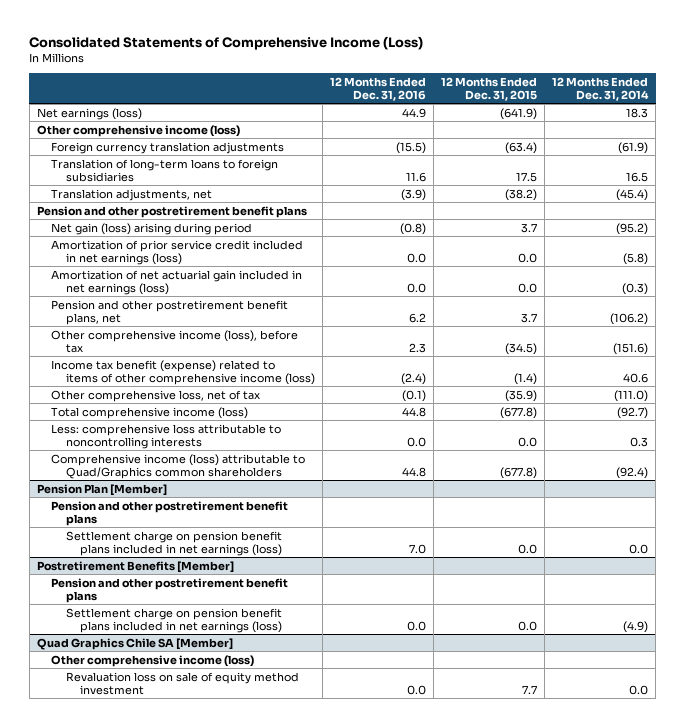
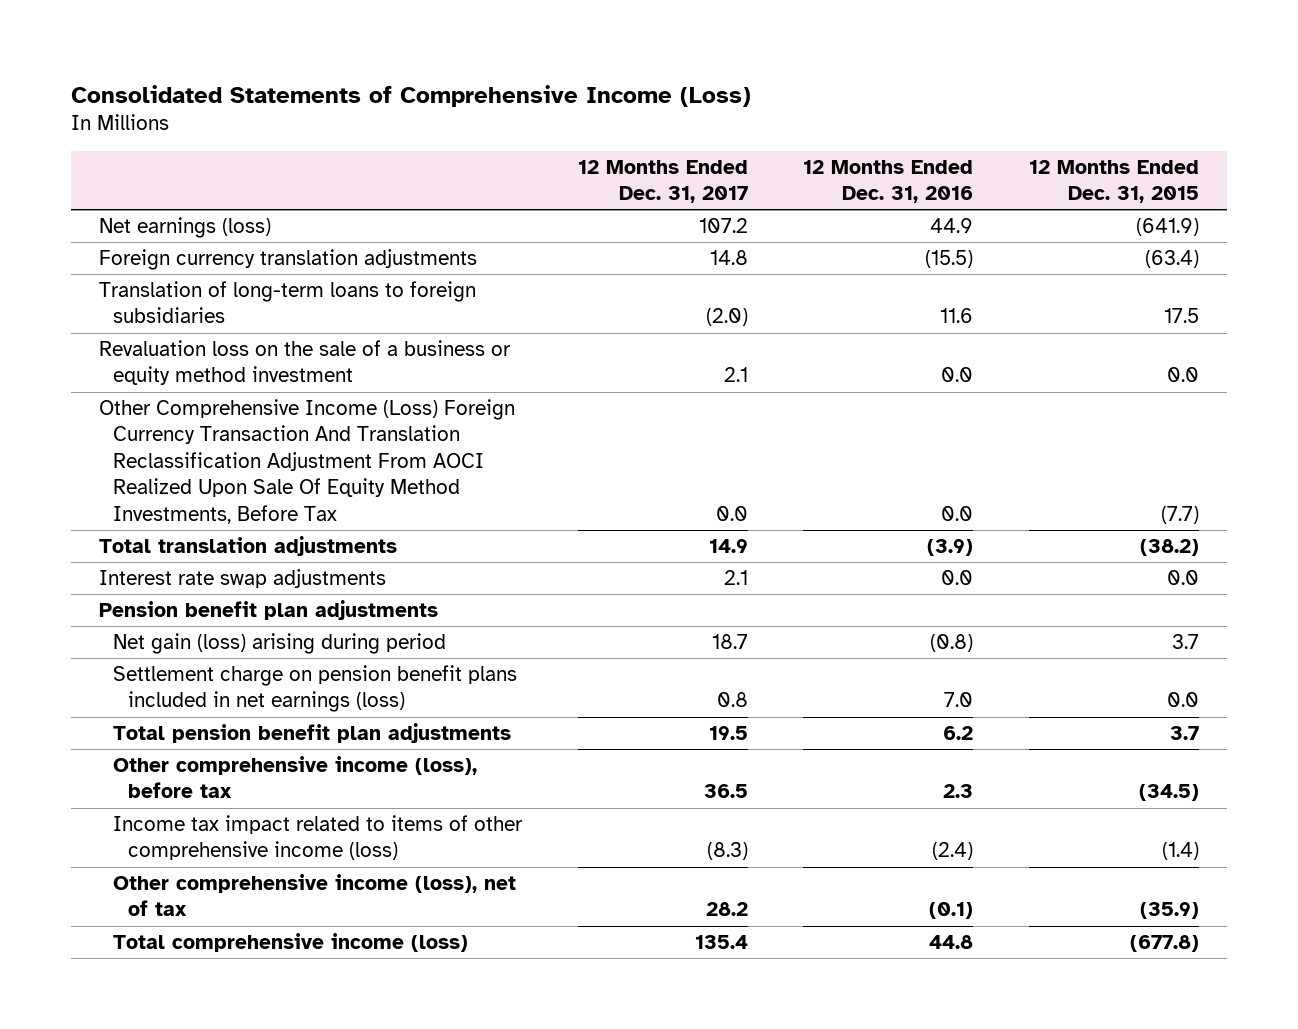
- | 12 Months Ended Dec. 31, 2016 | 12 Months Ended Dec. 31, 2015 | 12 Months Ended Dec. 31, 2014
+ | 12 Months Ended Dec. 31, 2017 | 12 Months Ended Dec. 31, 2016 | 12 Months Ended Dec. 31, 2015
- Other comprehensive income (loss)
- Translation adjustments, net | (3.9) | (38.2) | (45.4)
- Pension and other postretirement benefit plans
+ Revaluation loss on the sale of a business or equity method investment | 2.1 | 0.0 | 0.0
+ Other Comprehensive Income (Loss) Foreign Currency Transaction And Translation Reclassification Adjustment From AOCI Realized Upon Sale Of Equity Method Investments, Before Tax | 0.0 | 0.0 | (7.7)
+ Total translation adjustments | 14.9 | (3.9) | (38.2)
+ Interest rate swap adjustments | 2.1 | 0.0 | 0.0
+ Pension benefit plan adjustments
- Amortization of prior service credit included in net earnings (loss) | 0.0 | 0.0 | (5.8)
- Amortization of net actuarial gain included in net earnings (loss) | 0.0 | 0.0 | (0.3)
- Pension and other postretirement benefit plans, net | 6.2 | 3.7 | (106.2)
+ Settlement charge on pension benefit plans included in net earnings (loss) | 0.8 | 7.0 | 0.0
+ Total pension benefit plan adjustments | 19.5 | 6.2 | 3.7
- Income tax benefit (expense) related to items of other comprehensive income (loss) | (2.4) | (1.4) | 40.6
- Other comprehensive loss, net of tax | (0.1) | (35.9) | (111.0)
+ Income tax impact related to items of other comprehensive income (loss) | (8.3) | (2.4) | (1.4)
+ Other comprehensive income (loss), net of tax | 28.2 | (0.1) | (35.9)
- Less: comprehensive loss attributable to noncontrolling interests | 0.0 | 0.0 | 0.3
- Comprehensive income (loss) attributable to Quad/Graphics common shareholders | 44.8 | (677.8) | (92.4)
- Pension Plan [Member]
- Pension and other postretirement benefit plans
- Settlement charge on pension benefit plans included in net earnings (loss) | 7.0 | 0.0 | 0.0
- Postretirement Benefits [Member]
- Pension and other postretirement benefit plans
- Settlement charge on pension benefit plans included in net earnings (loss) | 0.0 | 0.0 | (4.9)
- Quad Graphics Chile SA [Member]
- Other comprehensive income (loss)
- Revaluation loss on sale of equity method investment | 0.0 | 7.7 | 0.0

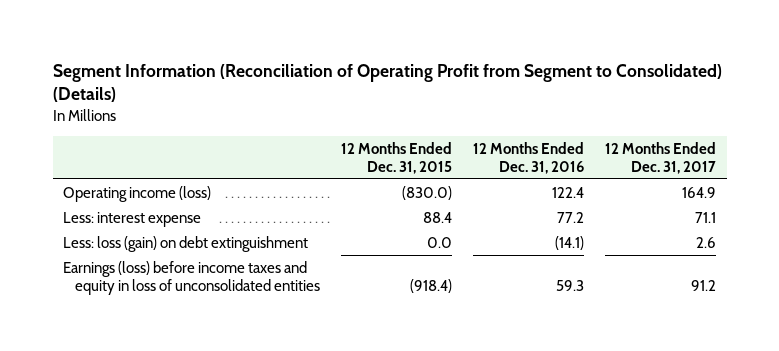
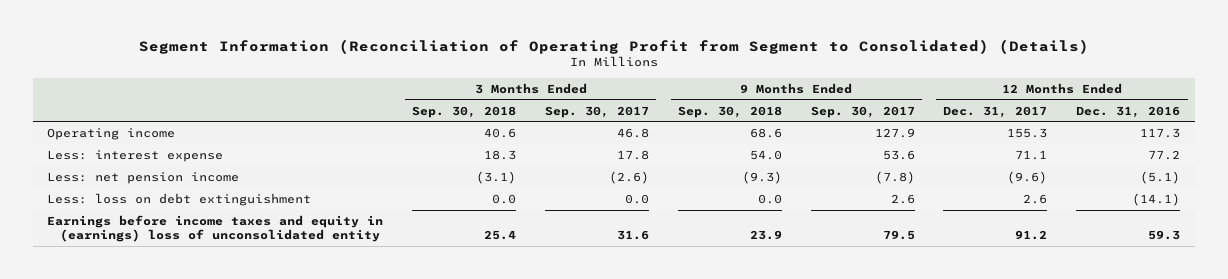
- | 12 Months Ended Dec. 31, 2015 | 12 Months Ended Dec. 31, 2016 | 12 Months Ended Dec. 31, 2017
+ | 3 Months Ended Sep. 30, 2018 | 3 Months Ended Sep. 30, 2017 | 9 Months Ended Sep. 30, 2018 | 9 Months Ended Sep. 30, 2017 | 12 Months Ended Dec. 31, 2017 | 12 Months Ended Dec. 31, 2016
- Operating income (loss) | (830.0) | 122.4 | 164.9
+ Operating income | 40.6 | 46.8 | 68.6 | 127.9 | 155.3 | 117.3
- Less: loss (gain) on debt extinguishment | 0.0 | (14.1) | 2.6
- Earnings (loss) before income taxes and equity in loss of unconsolidated entities | (918.4) | 59.3 | 91.2
+ Less: net pension income | (3.1) | (2.6) | (9.3) | (7.8) | (9.6) | (5.1)
+ Less: loss on debt extinguishment | 0.0 | 0.0 | 0.0 | 2.6 | 2.6 | (14.1)
+ Earnings before income taxes and equity in (earnings) loss of unconsolidated entity | 25.4 | 31.6 | 23.9 | 79.5 | 91.2 | 59.3

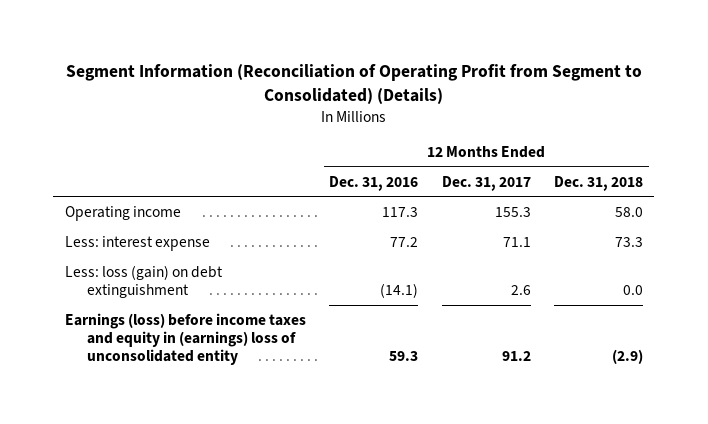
- | 3 Months Ended Sep. 30, 2018 | 3 Months Ended Sep. 30, 2017 | 9 Months Ended Sep. 30, 2018 | 9 Months Ended Sep. 30, 2017 | 12 Months Ended Dec. 31, 2017 | 12 Months Ended Dec. 31, 2016
+ | 12 Months Ended Dec. 31, 2016 | 12 Months Ended Dec. 31, 2017 | 12 Months Ended Dec. 31, 2018
- Less: net pension income | (3.1) | (2.6) | (9.3) | (7.8) | (9.6) | (5.1)
- Less: loss on debt extinguishment | 0.0 | 0.0 | 0.0 | 2.6 | 2.6 | (14.1)
- Earnings before income taxes and equity in (earnings) loss of unconsolidated entity | 25.4 | 31.6 | 23.9 | 79.5 | 91.2 | 59.3
+ Less: loss (gain) on debt extinguishment | (14.1) | 2.6 | 0.0
+ Earnings (loss) before income taxes and equity in (earnings) loss of unconsolidated entity | 59.3 | 91.2 | (2.9)

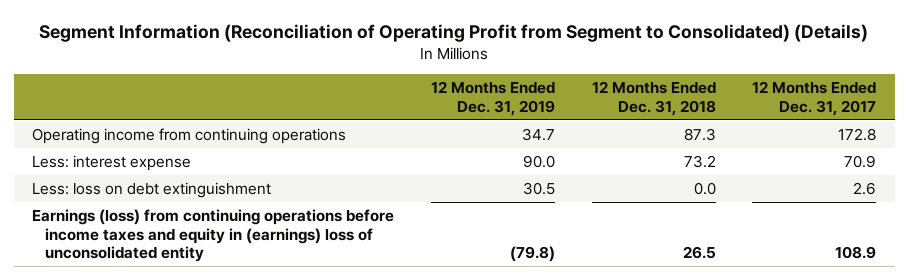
- | 12 Months Ended Dec. 31, 2016 | 12 Months Ended Dec. 31, 2017 | 12 Months Ended Dec. 31, 2018
+ | 12 Months Ended Dec. 31, 2019 | 12 Months Ended Dec. 31, 2018 | 12 Months Ended Dec. 31, 2017
- Operating income | 117.3 | 155.3 | 58.0
- Less: interest expense | 77.2 | 71.1 | 73.3
- Less: loss (gain) on debt extinguishment | (14.1) | 2.6 | 0.0
- Earnings (loss) before income taxes and equity in (earnings) loss of unconsolidated entity | 59.3 | 91.2 | (2.9)
+ Operating income from continuing operations | 34.7 | 87.3 | 172.8
+ Less: interest expense | 90.0 | 73.2 | 70.9
+ Less: loss on debt extinguishment | 30.5 | 0.0 | 2.6
+ Earnings (loss) from continuing operations before income taxes and equity in (earnings) loss of unconsolidated entity | (79.8) | 26.5 | 108.9

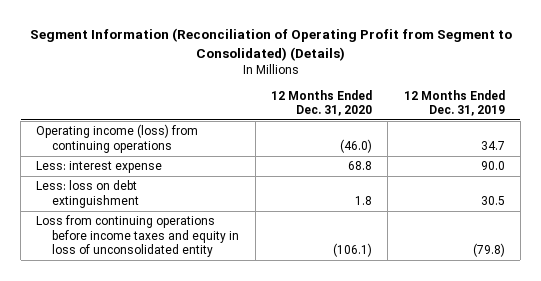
- | 12 Months Ended Dec. 31, 2019 | 12 Months Ended Dec. 31, 2018 | 12 Months Ended Dec. 31, 2017
+ | 12 Months Ended Dec. 31, 2020 | 12 Months Ended Dec. 31, 2019
- Operating income from continuing operations | 34.7 | 87.3 | 172.8
+ Operating income (loss) from continuing operations | (46.0) | 34.7
- Earnings (loss) from continuing operations before income taxes and equity in (earnings) loss of unconsolidated entity | (79.8) | 26.5 | 108.9
+ Loss from continuing operations before income taxes and equity in loss of unconsolidated entity | (106.1) | (79.8)

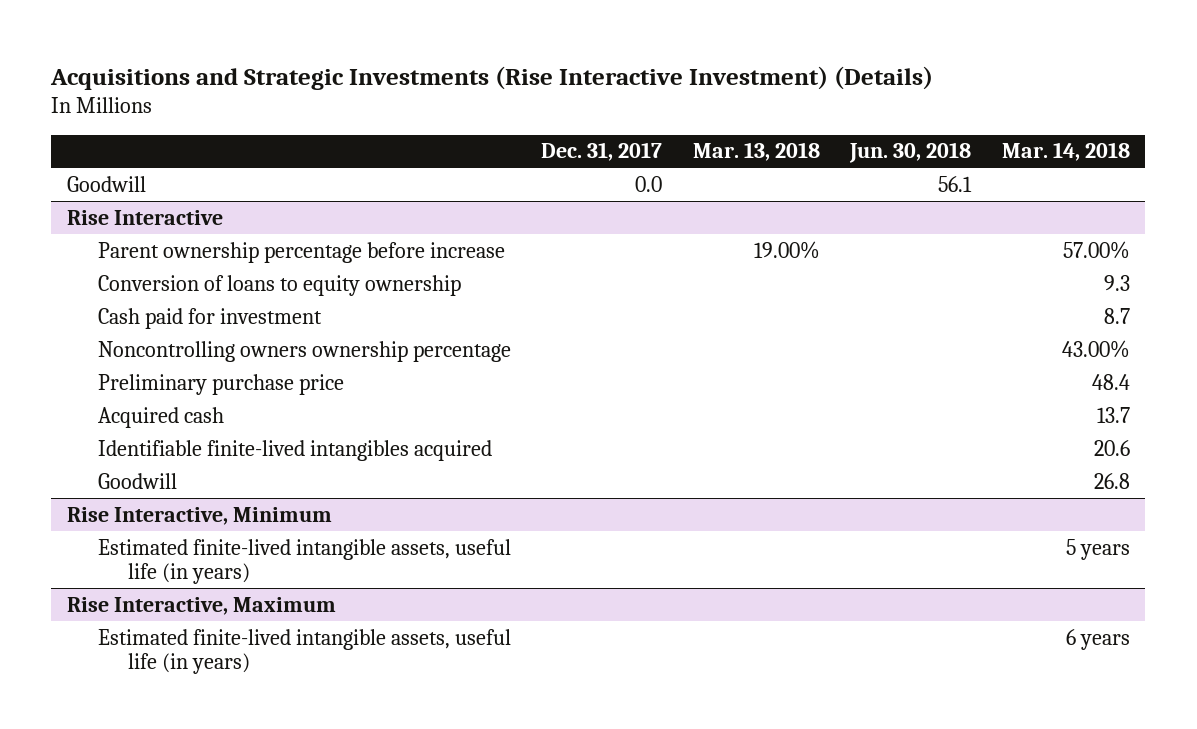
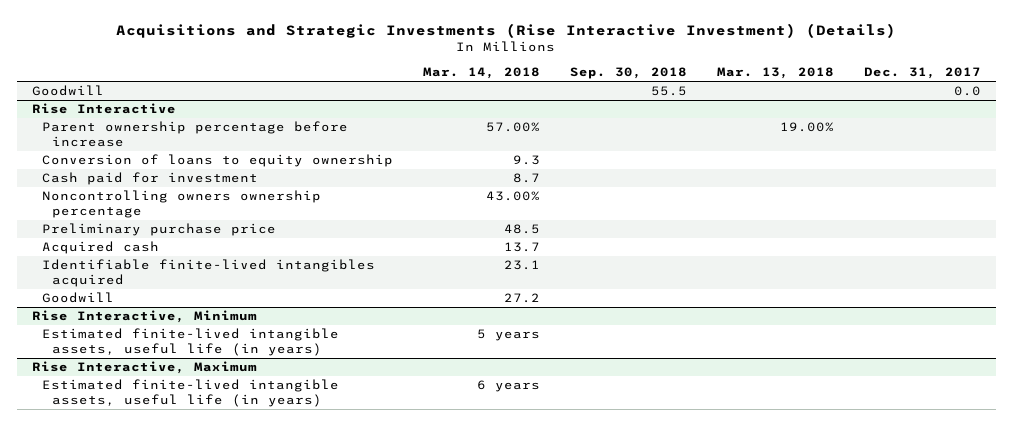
- | Dec. 31, 2017 | Mar. 13, 2018 | Jun. 30, 2018 | Mar. 14, 2018
+ | Mar. 14, 2018 | Sep. 30, 2018 | Mar. 13, 2018 | Dec. 31, 2017
@ Rise Interactive
- Preliminary purchase price | | | | 48.4
+ Preliminary purchase price | 48.5 | | |
- Identifiable finite-lived intangibles acquired | | | | 20.6
- Goodwill | | | | 26.8
+ Identifiable finite-lived intangibles acquired | 23.1 | | |
+ Goodwill | 27.2 | | |

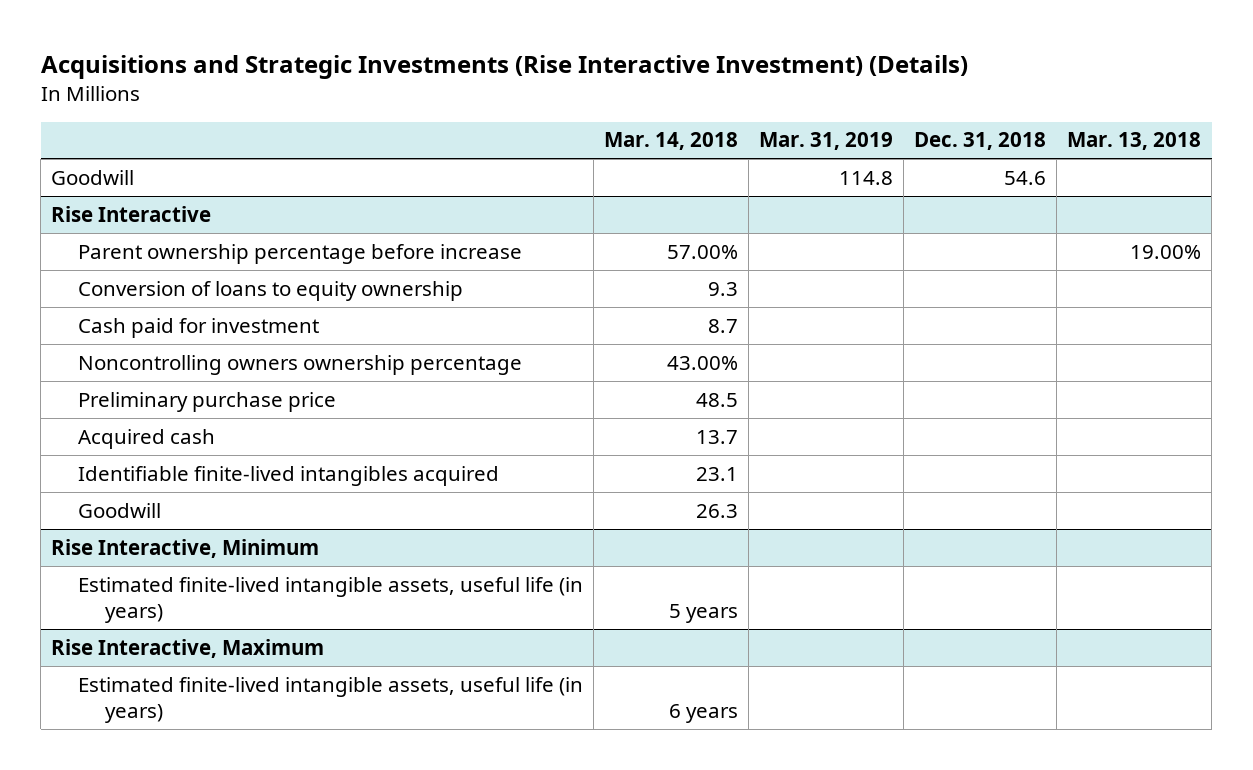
- | Mar. 14, 2018 | Sep. 30, 2018 | Mar. 13, 2018 | Dec. 31, 2017
+ | Mar. 14, 2018 | Mar. 31, 2019 | Dec. 31, 2018 | Mar. 13, 2018
@ Rise Interactive
- Goodwill | 27.2 | | |
+ Goodwill | 26.3 | | |

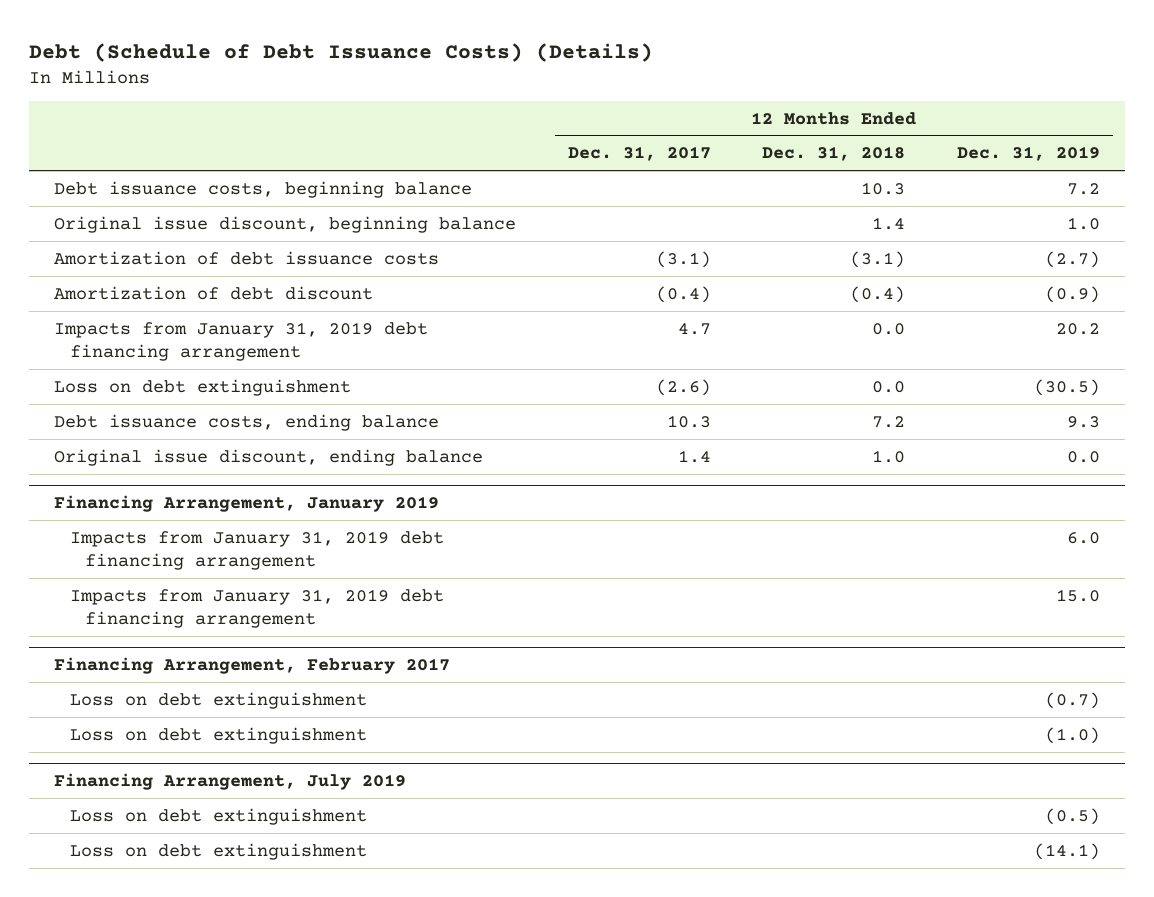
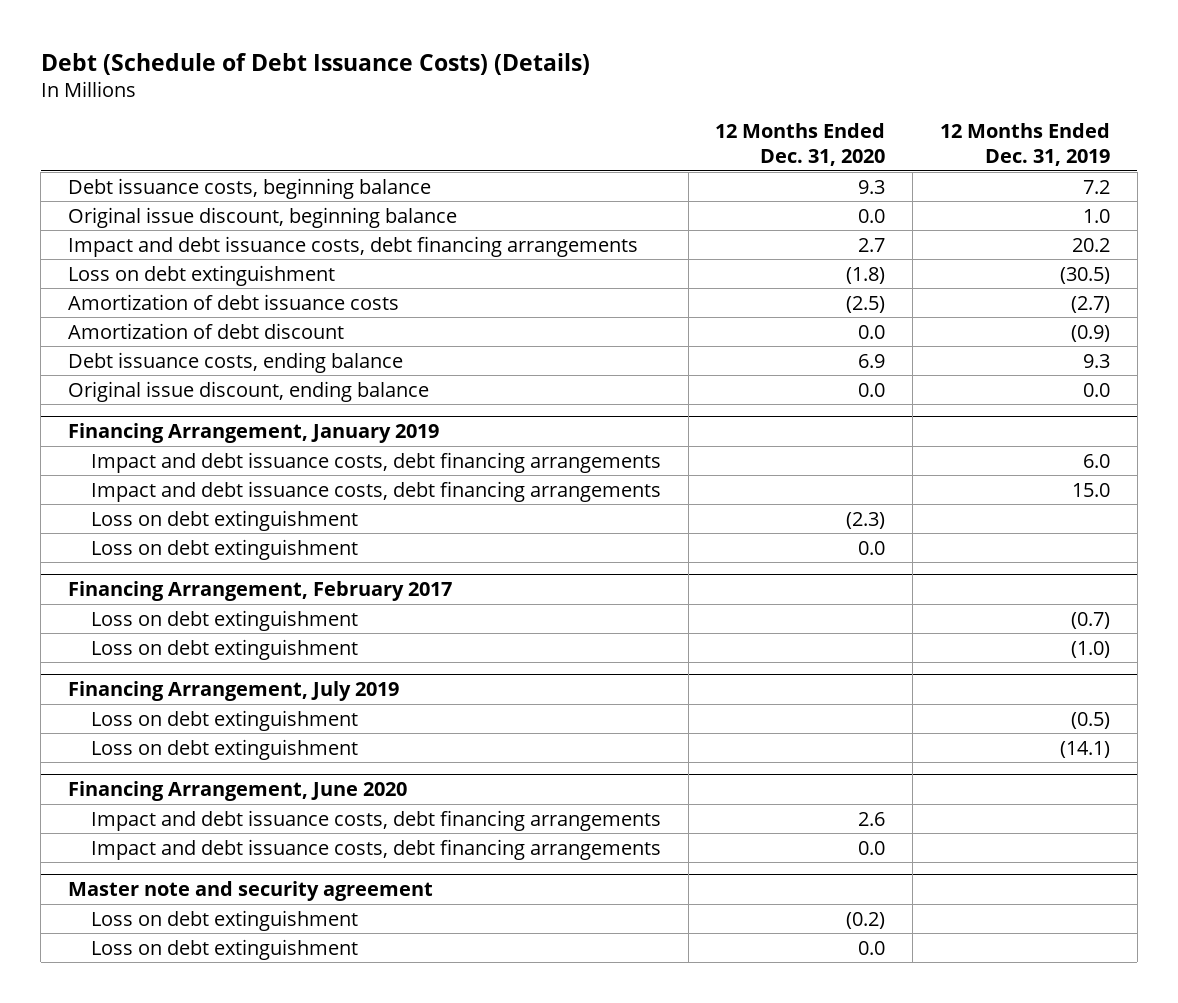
- | 12 Months Ended Dec. 31, 2017 | 12 Months Ended Dec. 31, 2018 | 12 Months Ended Dec. 31, 2019
+ | 12 Months Ended Dec. 31, 2020 | 12 Months Ended Dec. 31, 2019
+ Impact and debt issuance costs, debt financing arrangements | 2.7 | 20.2
moved up: Loss on debt extinguishment | (1.8) | (30.5)
- Impacts from January 31, 2019 debt financing arrangement | 4.7 | 0.0 | 20.2
@ Financing Arrangement, January 2019
- Impacts from January 31, 2019 debt financing arrangement | | | 6.0
- Impacts from January 31, 2019 debt financing arrangement | | | 15.0
+ Impact and debt issuance costs, debt financing arrangements | | 6.0
+ Impact and debt issuance costs, debt financing arrangements | | 15.0
+ Loss on debt extinguishment | (2.3) |
+ Loss on debt extinguishment | 0.0 |
+ Financing Arrangement, June 2020
+ Impact and debt issuance costs, debt financing arrangements | 2.6 |
+ Impact and debt issuance costs, debt financing arrangements | 0.0 |
+ Master note and security agreement
+ Loss on debt extinguishment | (0.2) |
+ Loss on debt extinguishment | 0.0 |

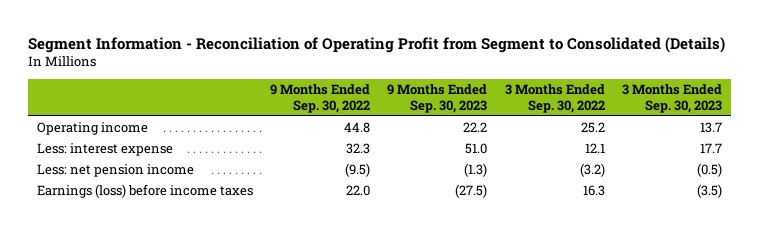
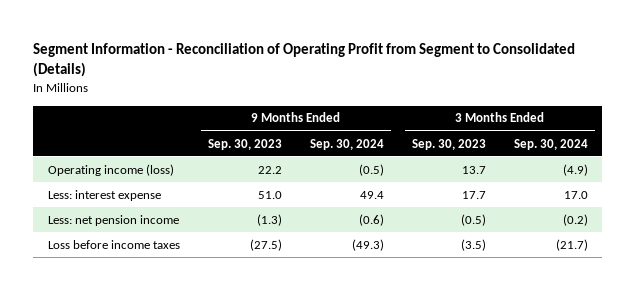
- | 9 Months Ended Sep. 30, 2022 | 9 Months Ended Sep. 30, 2023 | 3 Months Ended Sep. 30, 2022 | 3 Months Ended Sep. 30, 2023
+ | 9 Months Ended Sep. 30, 2023 | 9 Months Ended Sep. 30, 2024 | 3 Months Ended Sep. 30, 2023 | 3 Months Ended Sep. 30, 2024
- Operating income | 44.8 | 22.2 | 25.2 | 13.7
+ Operating income (loss) | 22.2 | (0.5) | 13.7 | (4.9)
- Earnings (loss) before income taxes | 22.0 | (27.5) | 16.3 | (3.5)
+ Loss before income taxes | (27.5) | (49.3) | (3.5) | (21.7)

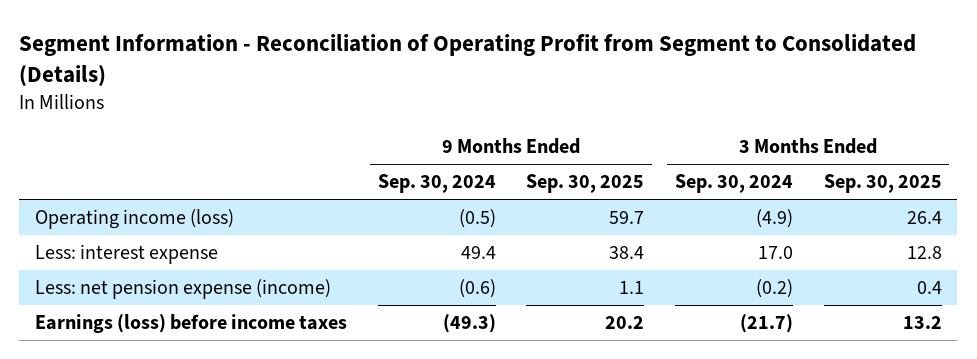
- | 9 Months Ended Sep. 30, 2023 | 9 Months Ended Sep. 30, 2024 | 3 Months Ended Sep. 30, 2023 | 3 Months Ended Sep. 30, 2024
+ | 9 Months Ended Sep. 30, 2024 | 9 Months Ended Sep. 30, 2025 | 3 Months Ended Sep. 30, 2024 | 3 Months Ended Sep. 30, 2025
- Less: net pension income | (1.3) | (0.6) | (0.5) | (0.2)
- Loss before income taxes | (27.5) | (49.3) | (3.5) | (21.7)
+ Less: net pension expense (income) | (0.6) | 1.1 | (0.2) | 0.4
+ Earnings (loss) before income taxes | (49.3) | 20.2 | (21.7) | 13.2

